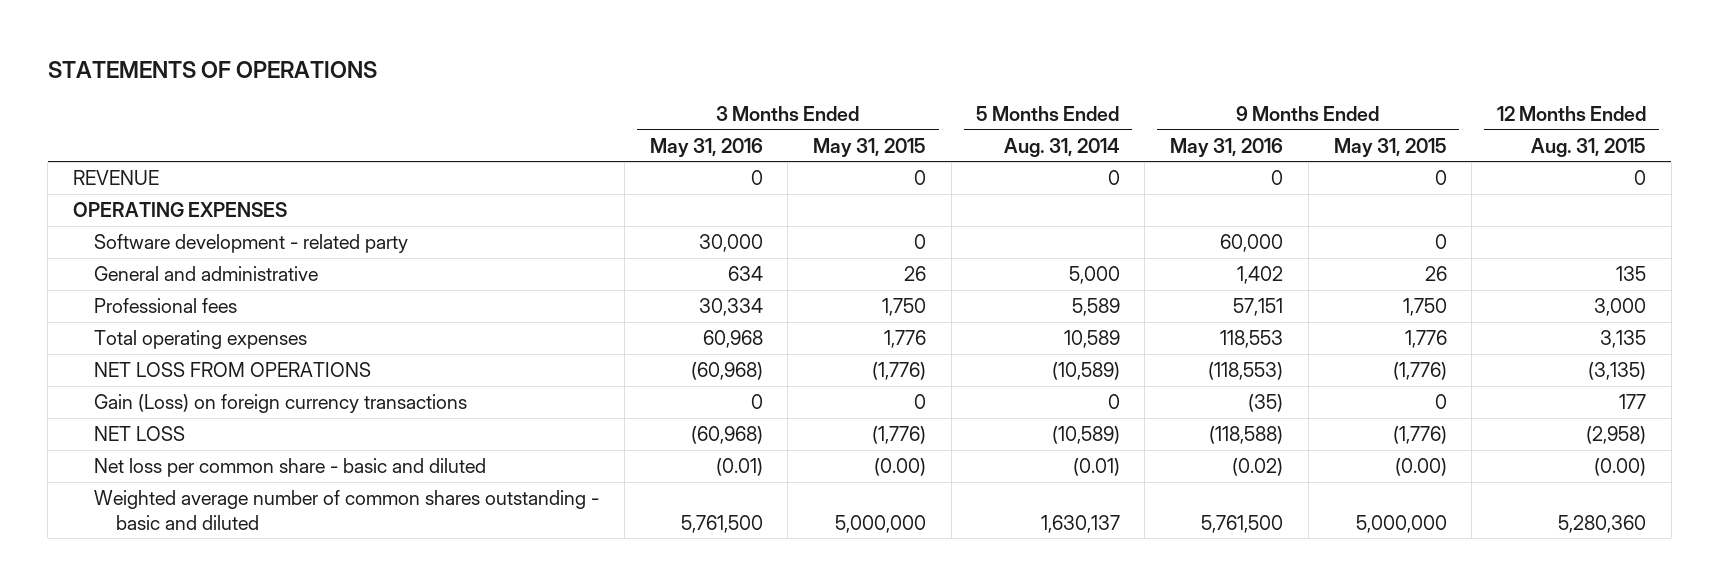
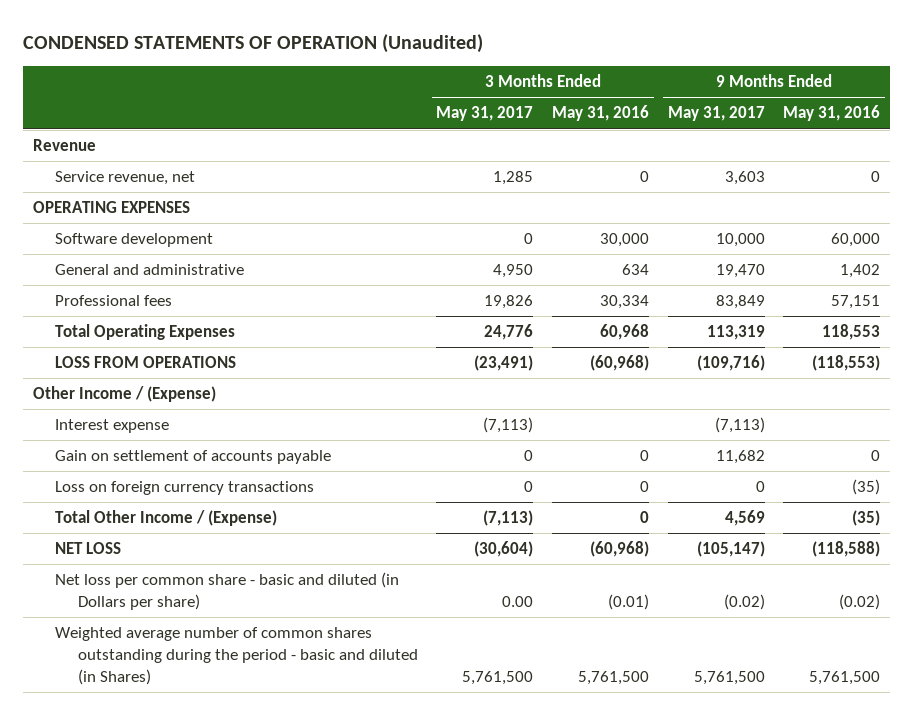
- STATEMENTS OF OPERATIONS
+ CONDENSED STATEMENTS OF OPERATION (Unaudited)
- | 3 Months Ended May 31, 2016 | 3 Months Ended May 31, 2015 | 5 Months Ended Aug. 31, 2014 | 9 Months Ended May 31, 2016 | 9 Months Ended May 31, 2015 | 12 Months Ended Aug. 31, 2015
+ | 3 Months Ended May 31, 2017 | 3 Months Ended May 31, 2016 | 9 Months Ended May 31, 2017 | 9 Months Ended May 31, 2016
- REVENUE | 0 | 0 | 0 | 0 | 0 | 0
+ Revenue
+ Service revenue, net | 1,285 | 0 | 3,603 | 0
- Software development - related party | 30,000 | 0 | | 60,000 | 0 |
+ Software development | 0 | 30,000 | 10,000 | 60,000
- Total operating expenses | 60,968 | 1,776 | 10,589 | 118,553 | 1,776 | 3,135
- NET LOSS FROM OPERATIONS | (60,968) | (1,776) | (10,589) | (118,553) | (1,776) | (3,135)
- Gain (Loss) on foreign currency transactions | 0 | 0 | 0 | (35) | 0 | 177
+ Total Operating Expenses | 24,776 | 60,968 | 113,319 | 118,553
+ LOSS FROM OPERATIONS | (23,491) | (60,968) | (109,716) | (118,553)
+ Other Income / (Expense)
+ Interest expense | (7,113) | | (7,113) |
+ Gain on settlement of accounts payable | 0 | 0 | 11,682 | 0
+ Loss on foreign currency transactions | 0 | 0 | 0 | (35)
+ Total Other Income / (Expense) | (7,113) | 0 | 4,569 | (35)
- Net loss per common share - basic and diluted | (0.01) | (0.00) | (0.01) | (0.02) | (0.00) | (0.00)
- Weighted average number of common shares outstanding - basic and diluted | 5,761,500 | 5,000,000 | 1,630,137 | 5,761,500 | 5,000,000 | 5,280,360
+ Net loss per common share - basic and diluted (in Dollars per share) | 0.00 | (0.01) | (0.02) | (0.02)
+ Weighted average number of common shares outstanding during the period - basic and diluted (in Shares) | 5,761,500 | 5,761,500 | 5,761,500 | 5,761,500

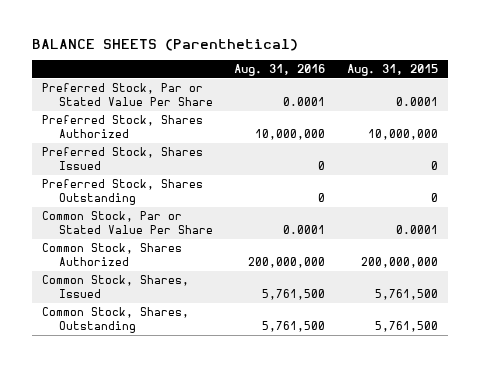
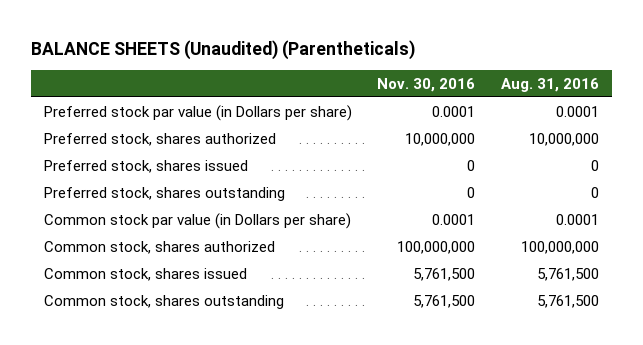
- BALANCE SHEETS (Parenthetical)
+ BALANCE SHEETS (Unaudited) (Parentheticals)
- | Aug. 31, 2016 | Aug. 31, 2015
+ | Nov. 30, 2016 | Aug. 31, 2016
- Preferred Stock, Par or Stated Value Per Share | 0.0001 | 0.0001
- Preferred Stock, Shares Authorized | 10,000,000 | 10,000,000
- Preferred Stock, Shares Issued | 0 | 0
- Preferred Stock, Shares Outstanding | 0 | 0
- Common Stock, Par or Stated Value Per Share | 0.0001 | 0.0001
- Common Stock, Shares Authorized | 200,000,000 | 200,000,000
- Common Stock, Shares, Issued | 5,761,500 | 5,761,500
- Common Stock, Shares, Outstanding | 5,761,500 | 5,761,500
+ Preferred stock par value (in Dollars per share) | 0.0001 | 0.0001
+ Preferred stock, shares authorized | 10,000,000 | 10,000,000
+ Preferred stock, shares issued | 0 | 0
+ Preferred stock, shares outstanding | 0 | 0
+ Common stock par value (in Dollars per share) | 0.0001 | 0.0001
+ Common stock, shares authorized | 100,000,000 | 100,000,000
+ Common stock, shares issued | 5,761,500 | 5,761,500
+ Common stock, shares outstanding | 5,761,500 | 5,761,500

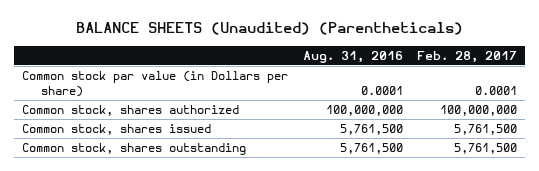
- | Nov. 30, 2016 | Aug. 31, 2016
+ | Aug. 31, 2016 | Feb. 28, 2017
- Preferred stock par value (in Dollars per share) | 0.0001 | 0.0001
- Preferred stock, shares authorized | 10,000,000 | 10,000,000
- Preferred stock, shares issued | 0 | 0
- Preferred stock, shares outstanding | 0 | 0

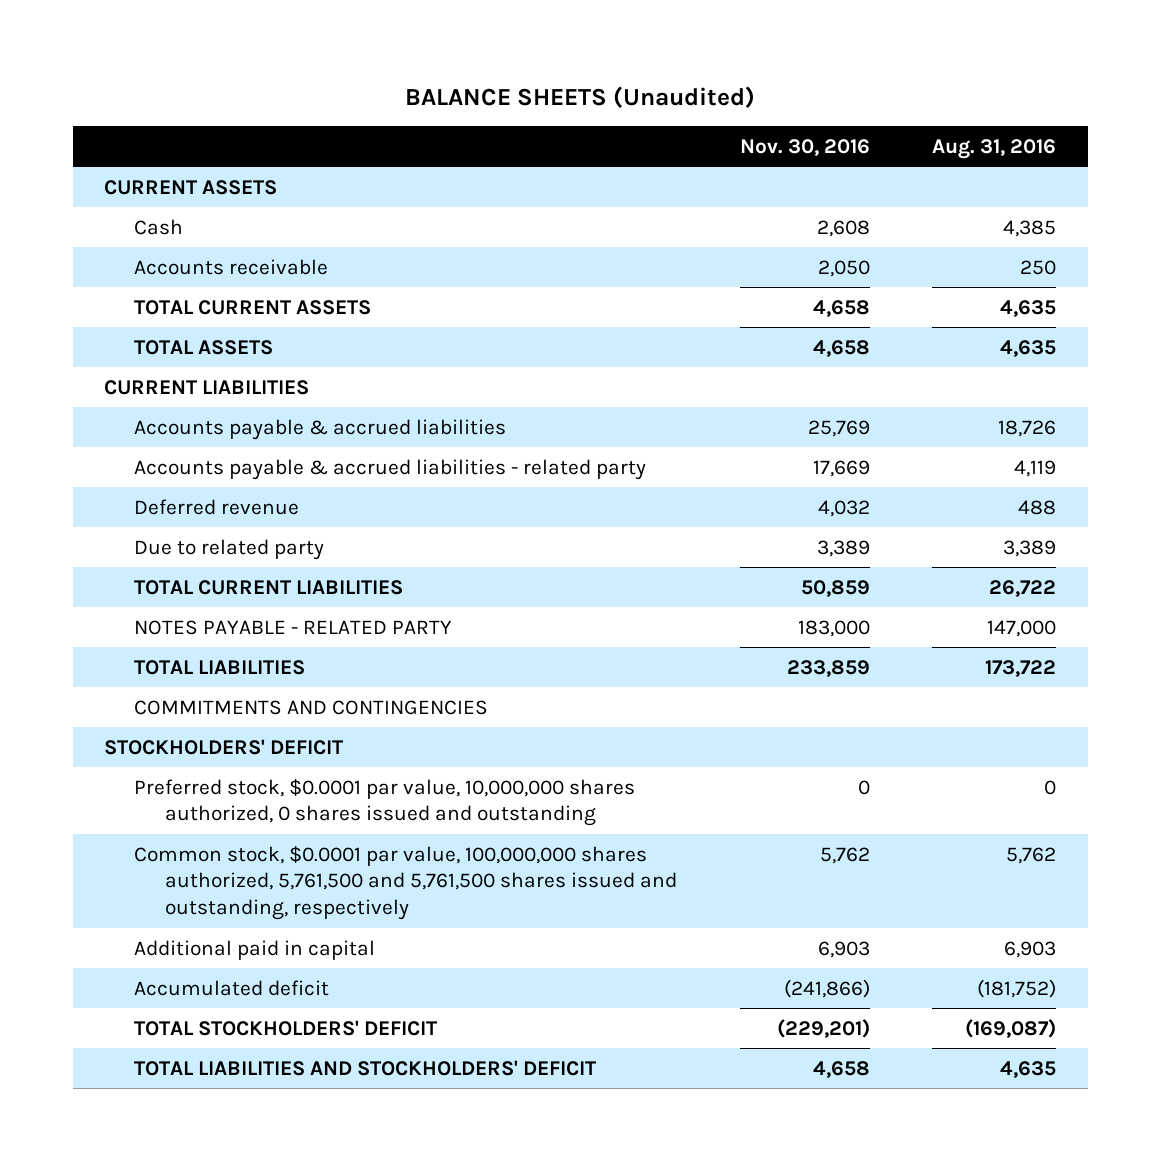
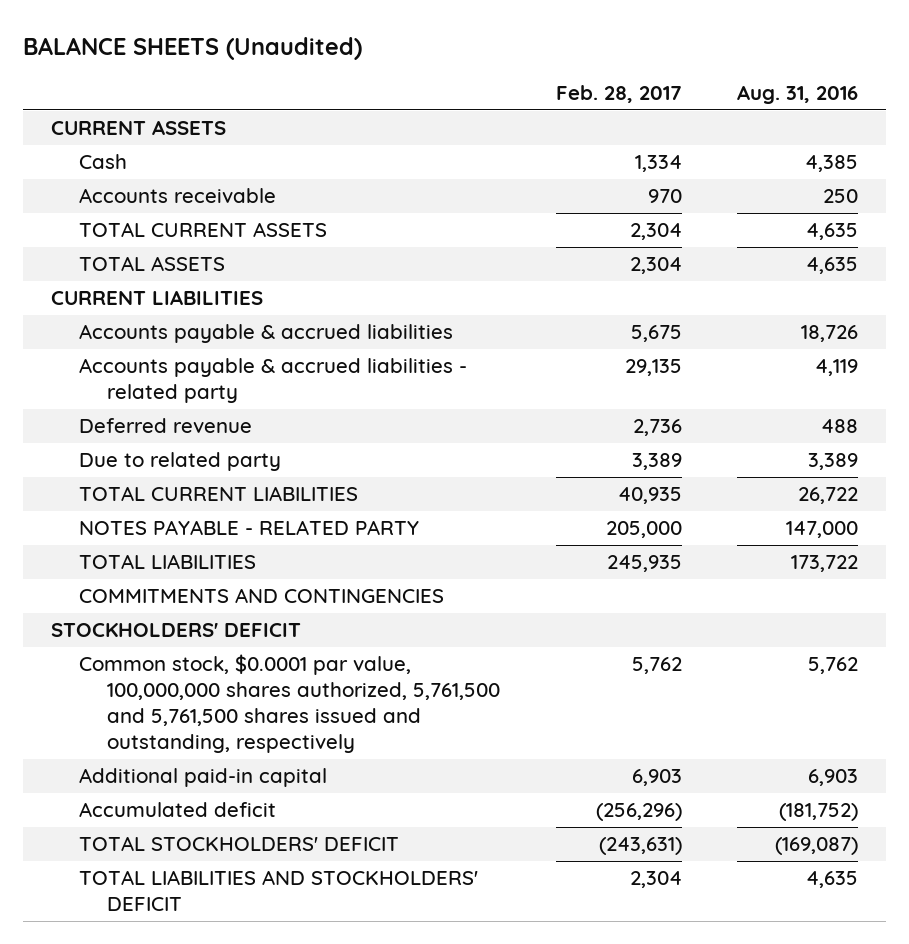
- | Nov. 30, 2016 | Aug. 31, 2016
+ | Feb. 28, 2017 | Aug. 31, 2016
- Preferred stock, $0.0001 par value, 10,000,000 shares authorized, 0 shares issued and outstanding | 0 | 0
- Additional paid in capital | 6,903 | 6,903
+ Additional paid-in capital | 6,903 | 6,903

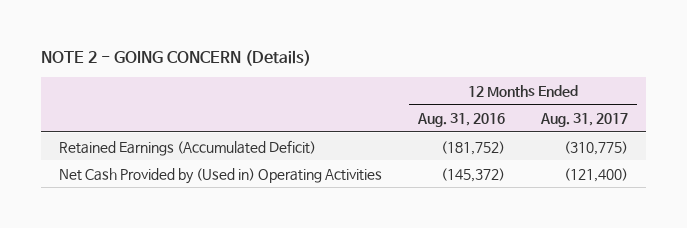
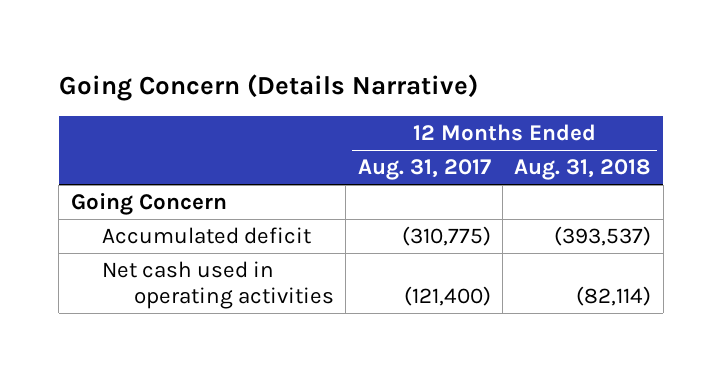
- NOTE 2 - GOING CONCERN (Details)
+ Going Concern (Details Narrative)
- | 12 Months Ended Aug. 31, 2016 | 12 Months Ended Aug. 31, 2017
+ | 12 Months Ended Aug. 31, 2017 | 12 Months Ended Aug. 31, 2018
- Retained Earnings (Accumulated Deficit) | (181,752) | (310,775)
- Net Cash Provided by (Used in) Operating Activities | (145,372) | (121,400)
+ Going Concern
+ Accumulated deficit | (310,775) | (393,537)
+ Net cash used in operating activities | (121,400) | (82,114)

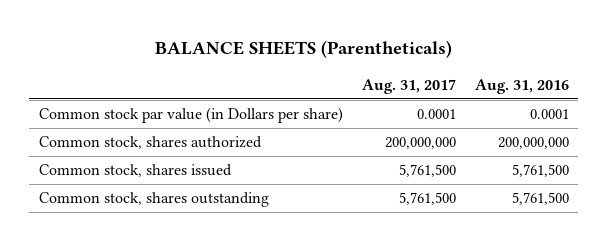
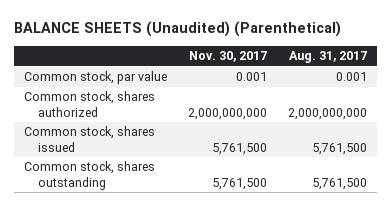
- BALANCE SHEETS (Parentheticals)
+ BALANCE SHEETS (Unaudited) (Parenthetical)
- | Aug. 31, 2017 | Aug. 31, 2016
+ | Nov. 30, 2017 | Aug. 31, 2017
- Common stock par value (in Dollars per share) | 0.0001 | 0.0001
- Common stock, shares authorized | 200,000,000 | 200,000,000
+ Common stock, par value | 0.001 | 0.001
+ Common stock, shares authorized | 2,000,000,000 | 2,000,000,000

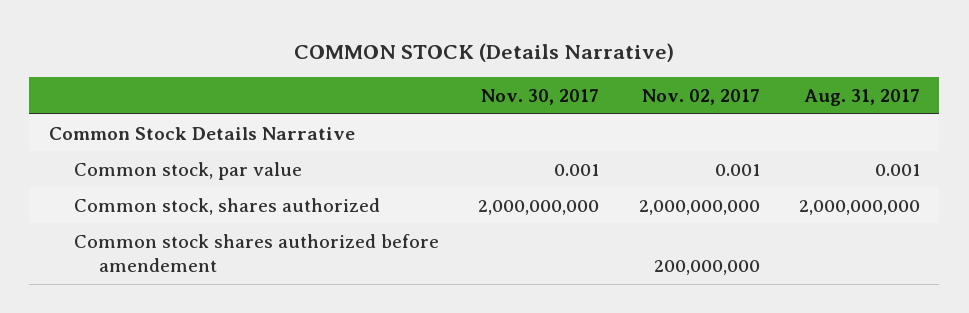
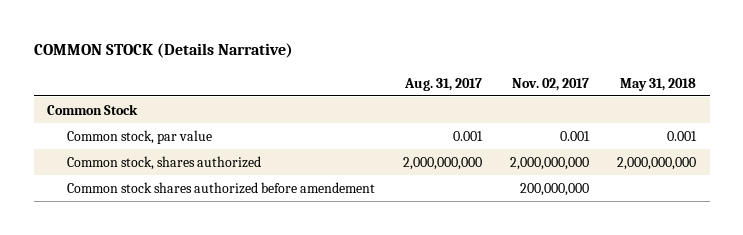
- | Nov. 30, 2017 | Nov. 02, 2017 | Aug. 31, 2017
+ | Aug. 31, 2017 | Nov. 02, 2017 | May 31, 2018
- Common Stock Details Narrative
+ Common Stock

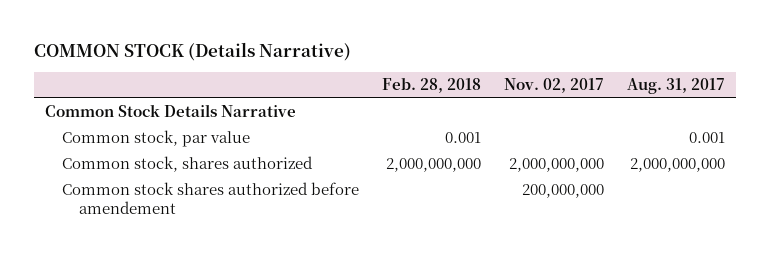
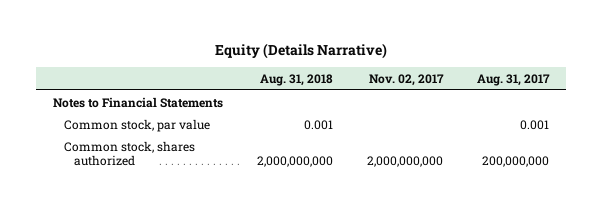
- COMMON STOCK (Details Narrative)
+ Equity (Details Narrative)
- | Feb. 28, 2018 | Nov. 02, 2017 | Aug. 31, 2017
+ | Aug. 31, 2018 | Nov. 02, 2017 | Aug. 31, 2017
- Common Stock Details Narrative
+ Notes to Financial Statements
- Common stock, shares authorized | 2,000,000,000 | 2,000,000,000 | 2,000,000,000
- Common stock shares authorized before amendement | | 200,000,000 |
+ Common stock, shares authorized | 2,000,000,000 | 2,000,000,000 | 200,000,000

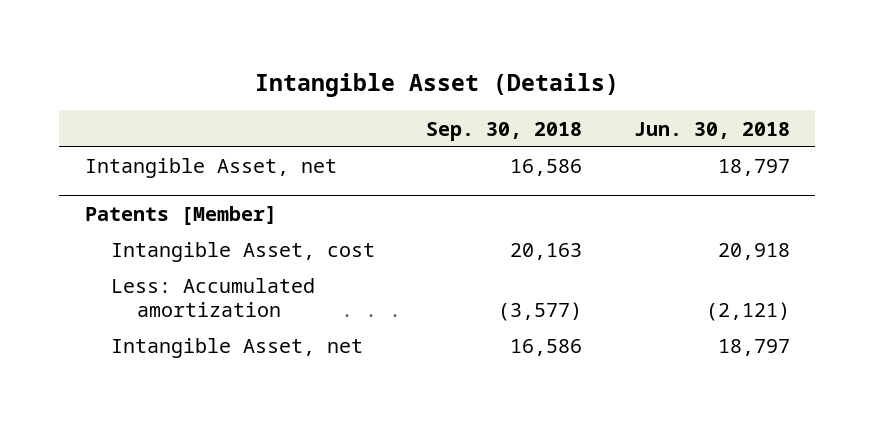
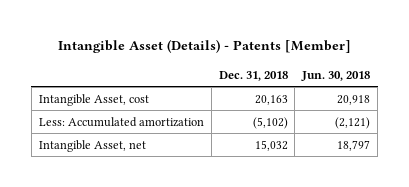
- Intangible Asset (Details)
+ Intangible Asset (Details) - Patents [Member]
- | Sep. 30, 2018 | Jun. 30, 2018
+ | Dec. 31, 2018 | Jun. 30, 2018
- Intangible Asset, net | 16,586 | 18,797
- Patents [Member]

